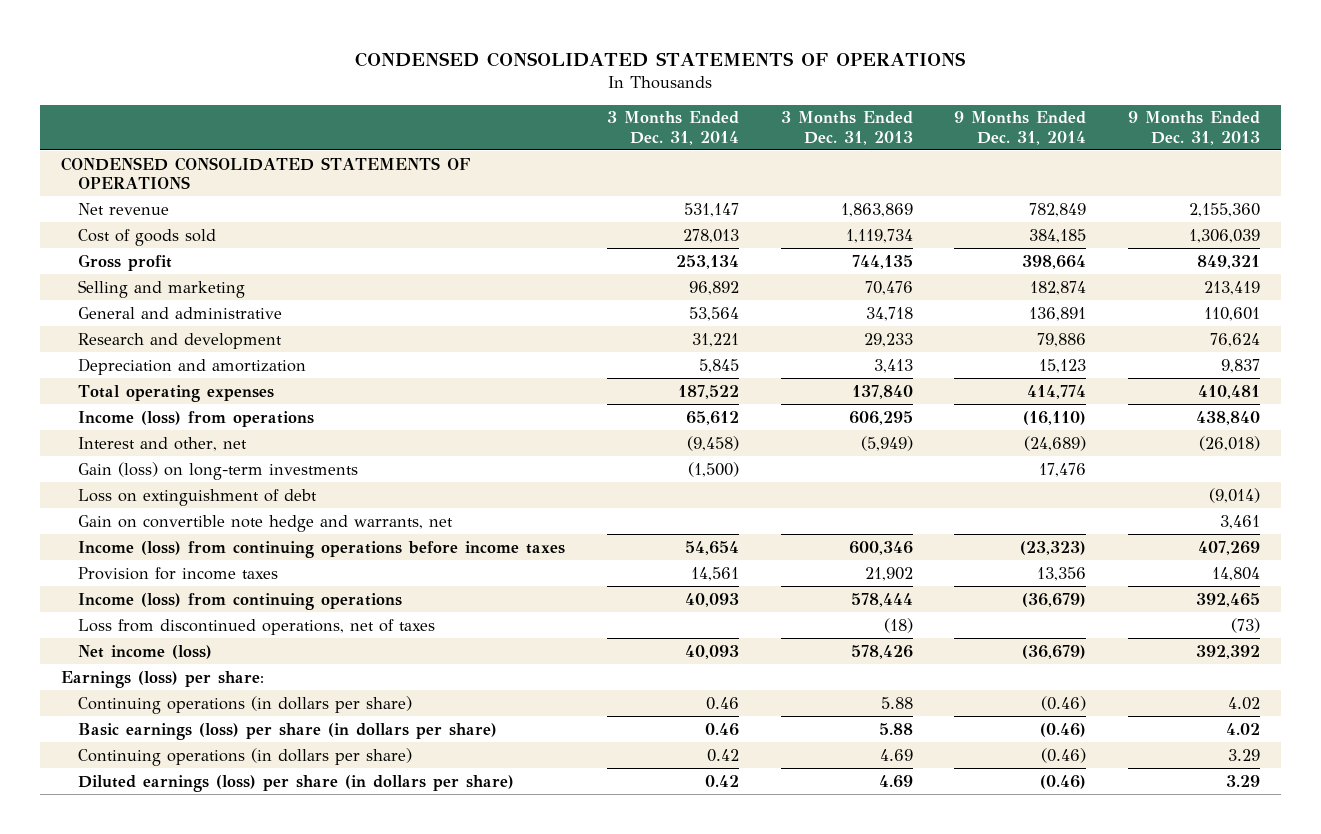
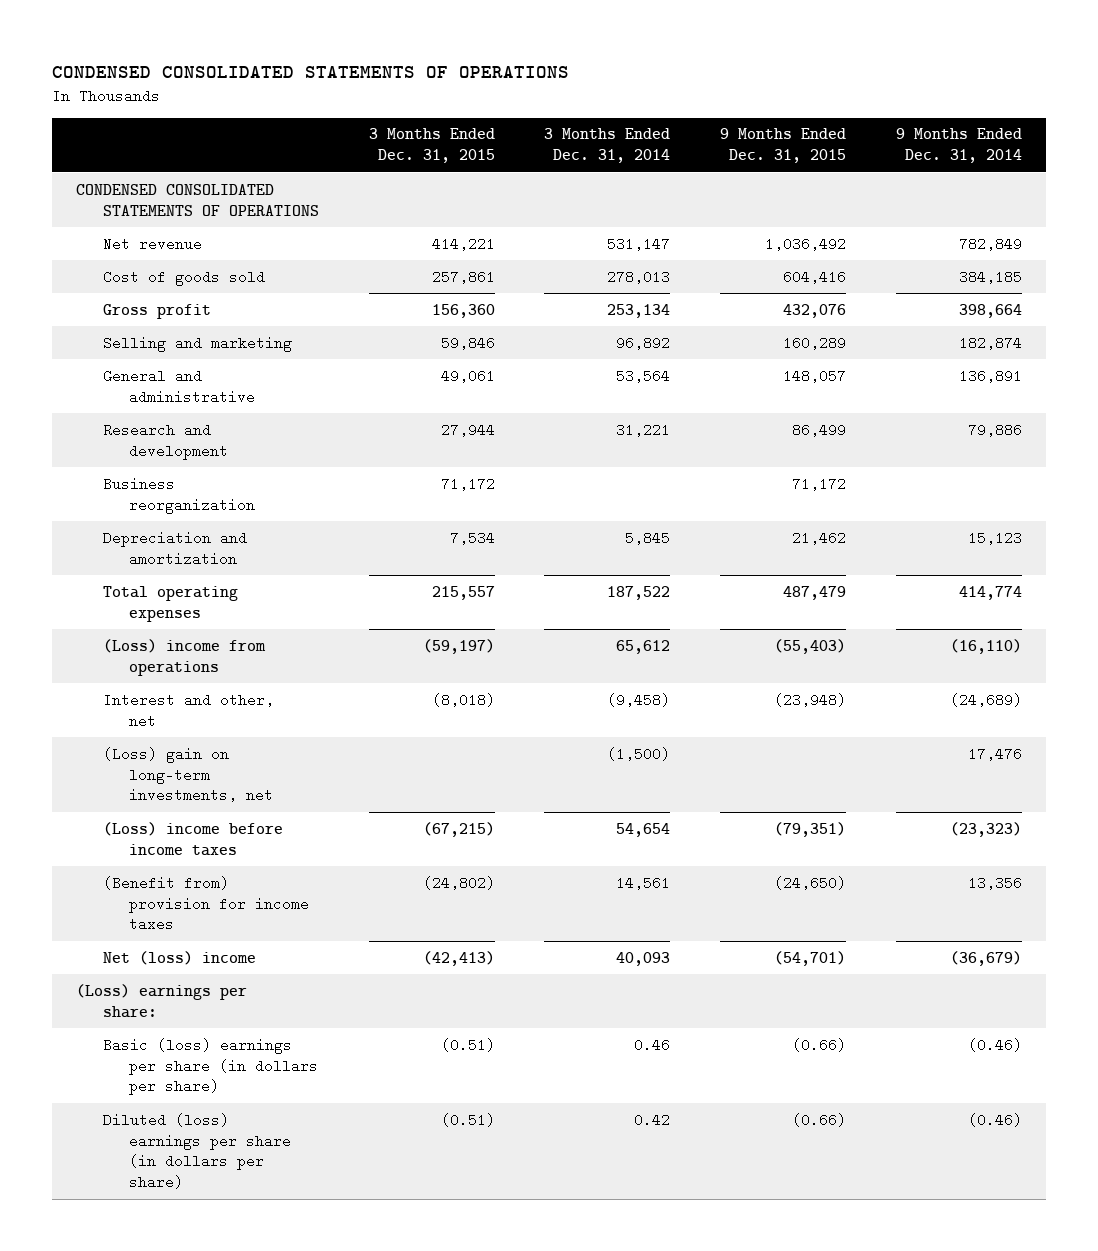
- | 3 Months Ended Dec. 31, 2014 | 3 Months Ended Dec. 31, 2013 | 9 Months Ended Dec. 31, 2014 | 9 Months Ended Dec. 31, 2013
+ | 3 Months Ended Dec. 31, 2015 | 3 Months Ended Dec. 31, 2014 | 9 Months Ended Dec. 31, 2015 | 9 Months Ended Dec. 31, 2014
+ Business reorganization | 71,172 | | 71,172 |
- Income (loss) from operations | 65,612 | 606,295 | (16,110) | 438,840
+ (Loss) income from operations | (59,197) | 65,612 | (55,403) | (16,110)
- Gain (loss) on long-term investments | (1,500) | | 17,476 |
- Loss on extinguishment of debt | | | | (9,014)
- Gain on convertible note hedge and warrants, net | | | | 3,461
- Income (loss) from continuing operations before income taxes | 54,654 | 600,346 | (23,323) | 407,269
- Provision for income taxes | 14,561 | 21,902 | 13,356 | 14,804
- Income (loss) from continuing operations | 40,093 | 578,444 | (36,679) | 392,465
- Loss from discontinued operations, net of taxes | | (18) | | (73)
- Net income (loss) | 40,093 | 578,426 | (36,679) | 392,392
- Earnings (loss) per share:
- Continuing operations (in dollars per share) | 0.46 | 5.88 | (0.46) | 4.02
- Basic earnings (loss) per share (in dollars per share) | 0.46 | 5.88 | (0.46) | 4.02
- Continuing operations (in dollars per share) | 0.42 | 4.69 | (0.46) | 3.29
- Diluted earnings (loss) per share (in dollars per share) | 0.42 | 4.69 | (0.46) | 3.29
+ (Loss) gain on long-term investments, net | | (1,500) | | 17,476
+ (Loss) income before income taxes | (67,215) | 54,654 | (79,351) | (23,323)
+ (Benefit from) provision for income taxes | (24,802) | 14,561 | (24,650) | 13,356
+ Net (loss) income | (42,413) | 40,093 | (54,701) | (36,679)
+ (Loss) earnings per share:
+ Basic (loss) earnings per share (in dollars per share) | (0.51) | 0.46 | (0.66) | (0.46)
+ Diluted (loss) earnings per share (in dollars per share) | (0.51) | 0.42 | (0.66) | (0.46)

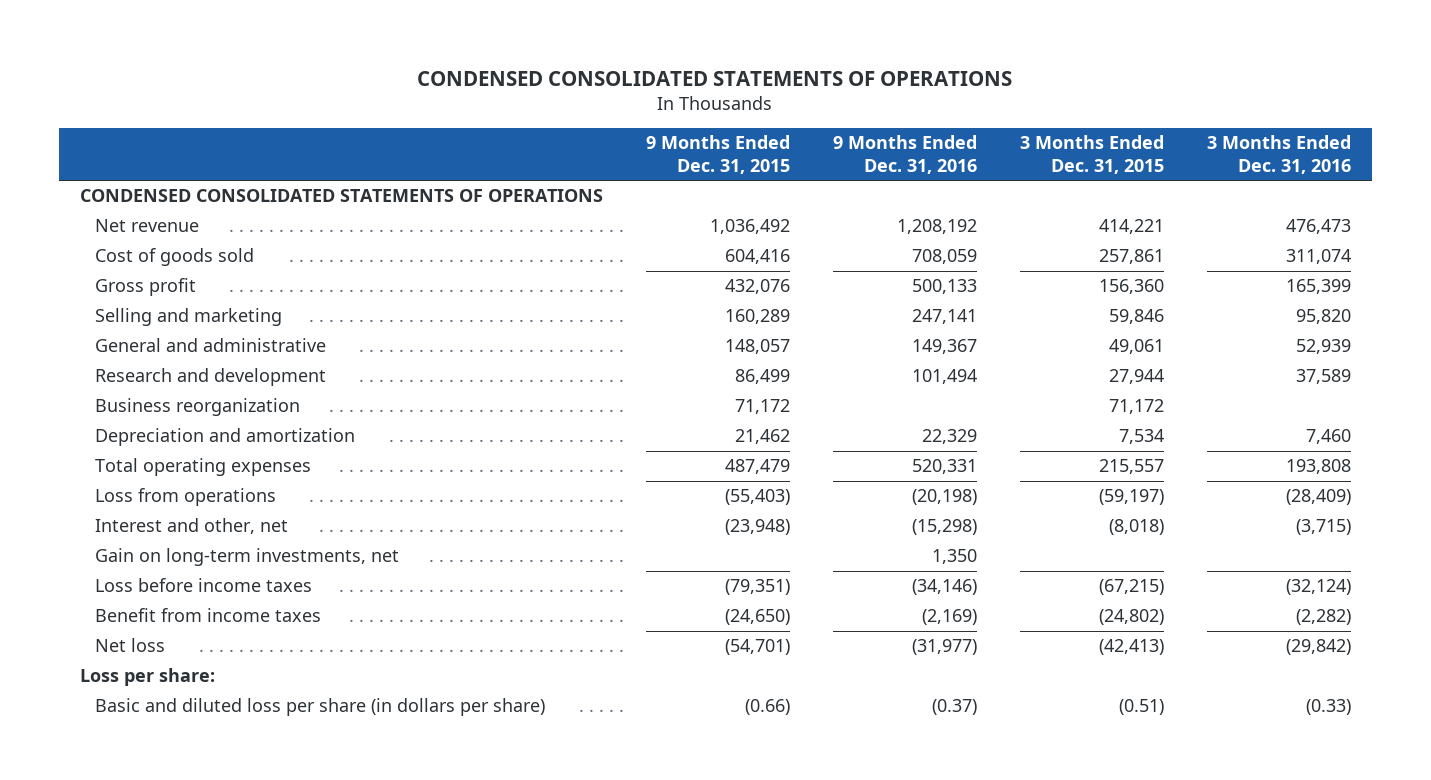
- | 3 Months Ended Dec. 31, 2015 | 3 Months Ended Dec. 31, 2014 | 9 Months Ended Dec. 31, 2015 | 9 Months Ended Dec. 31, 2014
+ | 9 Months Ended Dec. 31, 2015 | 9 Months Ended Dec. 31, 2016 | 3 Months Ended Dec. 31, 2015 | 3 Months Ended Dec. 31, 2016
- (Loss) income from operations | (59,197) | 65,612 | (55,403) | (16,110)
+ Loss from operations | (55,403) | (20,198) | (59,197) | (28,409)
- (Loss) gain on long-term investments, net | | (1,500) | | 17,476
- (Loss) income before income taxes | (67,215) | 54,654 | (79,351) | (23,323)
- (Benefit from) provision for income taxes | (24,802) | 14,561 | (24,650) | 13,356
- Net (loss) income | (42,413) | 40,093 | (54,701) | (36,679)
- (Loss) earnings per share:
- Basic (loss) earnings per share (in dollars per share) | (0.51) | 0.46 | (0.66) | (0.46)
- Diluted (loss) earnings per share (in dollars per share) | (0.51) | 0.42 | (0.66) | (0.46)
+ Gain on long-term investments, net | | 1,350 | |
+ Loss before income taxes | (79,351) | (34,146) | (67,215) | (32,124)
+ Benefit from income taxes | (24,650) | (2,169) | (24,802) | (2,282)
+ Net loss | (54,701) | (31,977) | (42,413) | (29,842)
+ Loss per share:
+ Basic and diluted loss per share (in dollars per share) | (0.66) | (0.37) | (0.51) | (0.33)

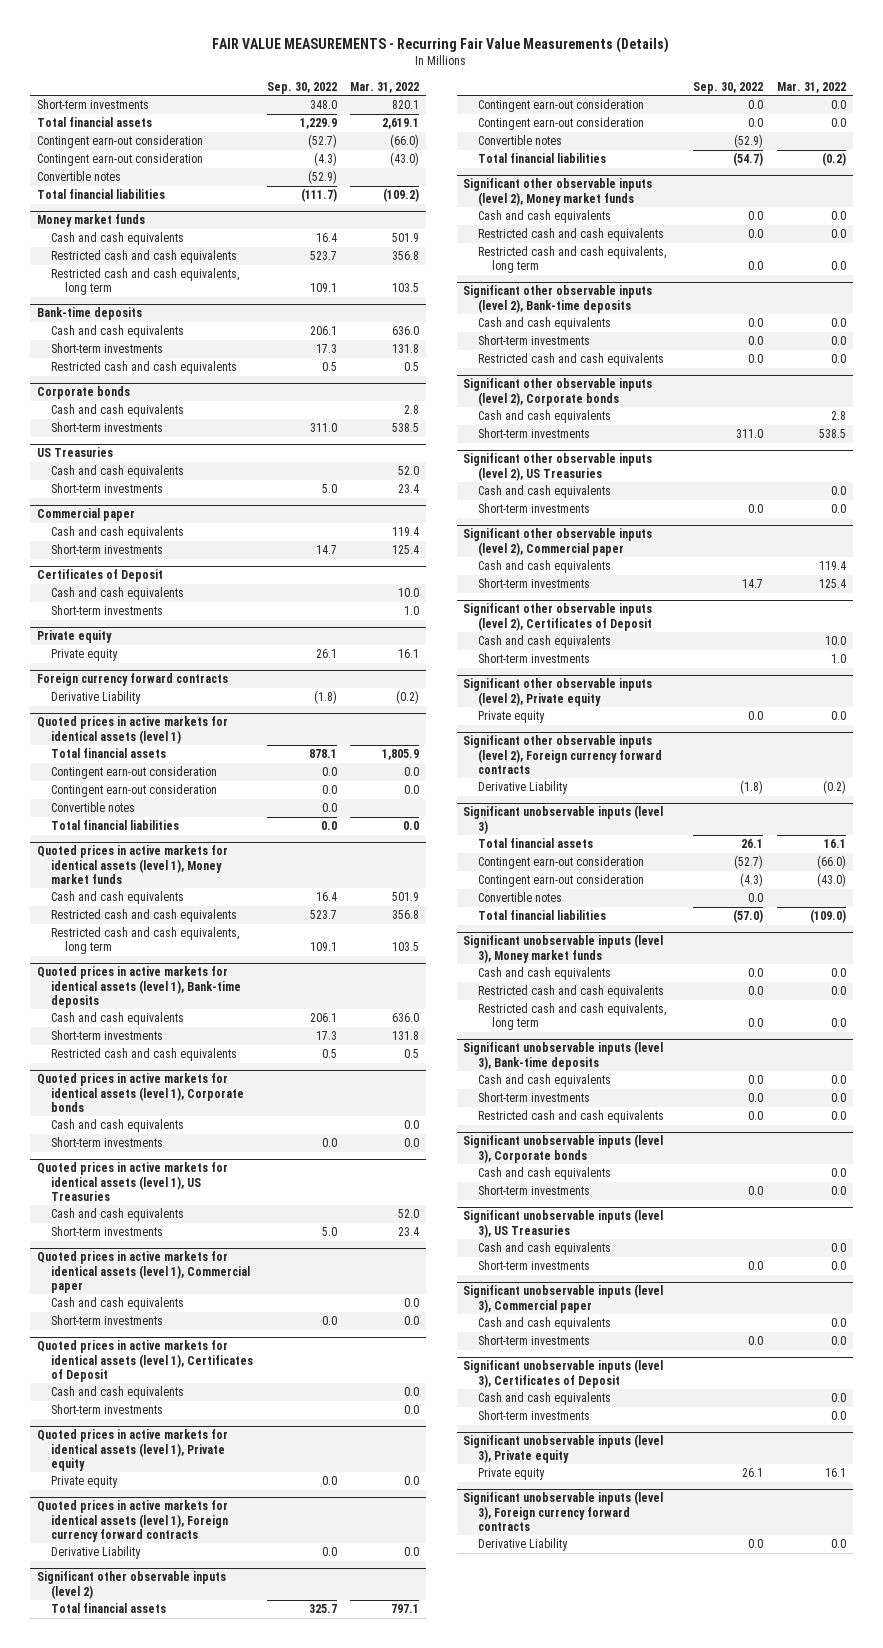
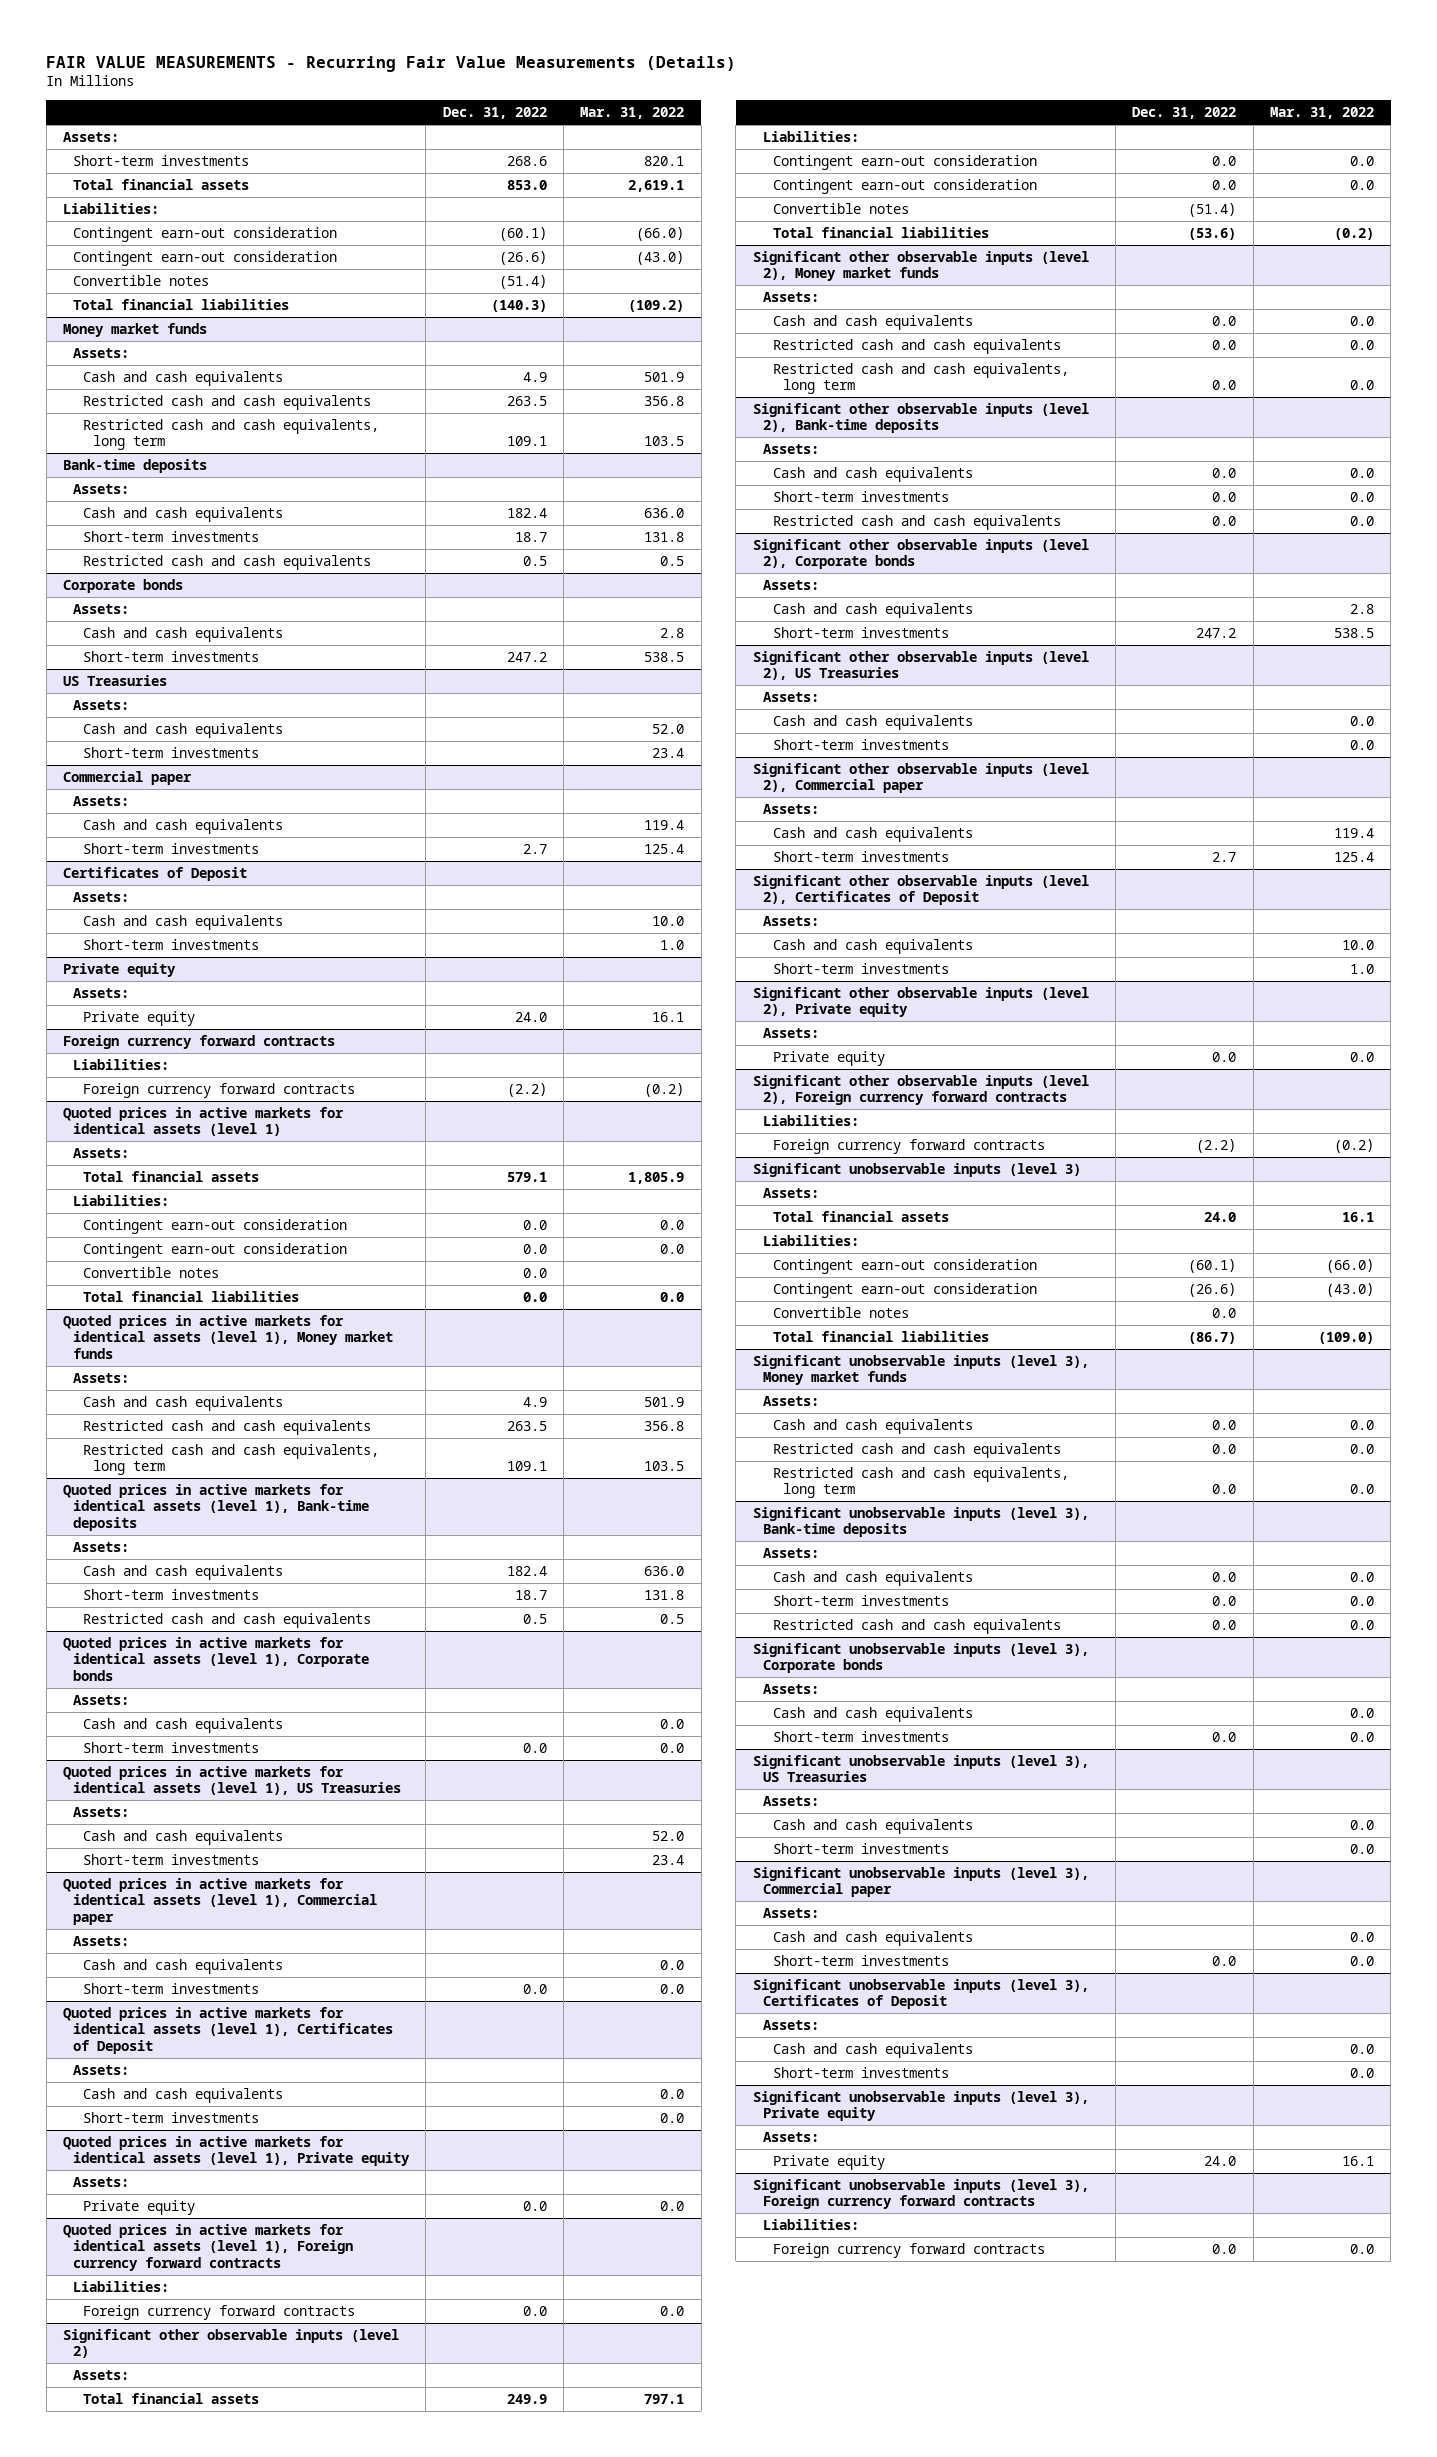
- | Sep. 30, 2022 | Mar. 31, 2022
+ | Dec. 31, 2022 | Mar. 31, 2022
+ Assets:
+ Liabilities:
@ Money market funds
+ Assets:
@ Bank-time deposits
+ Assets:
@ Corporate bonds
+ Assets:
@ US Treasuries
+ Assets:
@ Commercial paper
+ Assets:
@ Certificates of Deposit
+ Assets:
@ Private equity
+ Assets:
@ Foreign currency forward contracts
- Derivative Liability | (1.8) | (0.2)
+ Liabilities:
+ Foreign currency forward contracts | (2.2) | (0.2)
@ Quoted prices in active markets for identical assets (level 1)
+ Assets:
+ Liabilities:
@ Quoted prices in active markets for identical assets (level 1), Money market funds
+ Assets:
@ Quoted prices in active markets for identical assets (level 1), Bank-time deposits
+ Assets:
@ Quoted prices in active markets for identical assets (level 1), Corporate bonds
+ Assets:
@ Quoted prices in active markets for identical assets (level 1), US Treasuries
+ Assets:
@ Quoted prices in active markets for identical assets (level 1), Commercial paper
+ Assets:
@ Quoted prices in active markets for identical assets (level 1), Certificates of Deposit
+ Assets:
@ Quoted prices in active markets for identical assets (level 1), Private equity
+ Assets:
@ Quoted prices in active markets for identical assets (level 1), Foreign currency forward contracts
- Derivative Liability | 0.0 | 0.0
+ Liabilities:
+ Foreign currency forward contracts | 0.0 | 0.0
@ Significant other observable inputs (level 2)
+ Assets:
+ Liabilities:
@ Significant other observable inputs (level 2), Money market funds
+ Assets:
@ Significant other observable inputs (level 2), Bank-time deposits
+ Assets:
@ Significant other observable inputs (level 2), Corporate bonds
+ Assets:
@ Significant other observable inputs (level 2), US Treasuries
+ Assets:
@ Significant other observable inputs (level 2), Commercial paper
+ Assets:
@ Significant other observable inputs (level 2), Certificates of Deposit
+ Assets:
@ Significant other observable inputs (level 2), Private equity
+ Assets:
@ Significant other observable inputs (level 2), Foreign currency forward contracts
- Derivative Liability | (1.8) | (0.2)
+ Liabilities:
+ Foreign currency forward contracts | (2.2) | (0.2)
@ Significant unobservable inputs (level 3)
+ Assets:
+ Liabilities:
@ Significant unobservable inputs (level 3), Money market funds
+ Assets:
@ Significant unobservable inputs (level 3), Bank-time deposits
+ Assets:
@ Significant unobservable inputs (level 3), Corporate bonds
+ Assets:
@ Significant unobservable inputs (level 3), US Treasuries
+ Assets:
@ Significant unobservable inputs (level 3), Commercial paper
+ Assets:
@ Significant unobservable inputs (level 3), Certificates of Deposit
+ Assets:
@ Significant unobservable inputs (level 3), Private equity
+ Assets:
@ Significant unobservable inputs (level 3), Foreign currency forward contracts
- Derivative Liability | 0.0 | 0.0
+ Liabilities:
+ Foreign currency forward contracts | 0.0 | 0.0

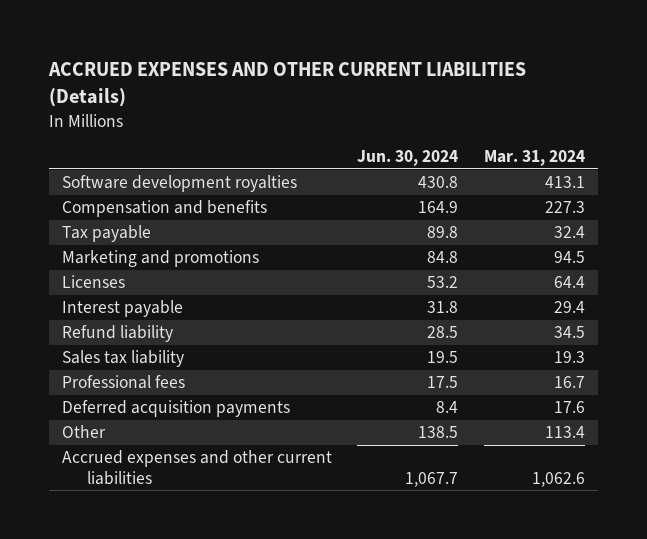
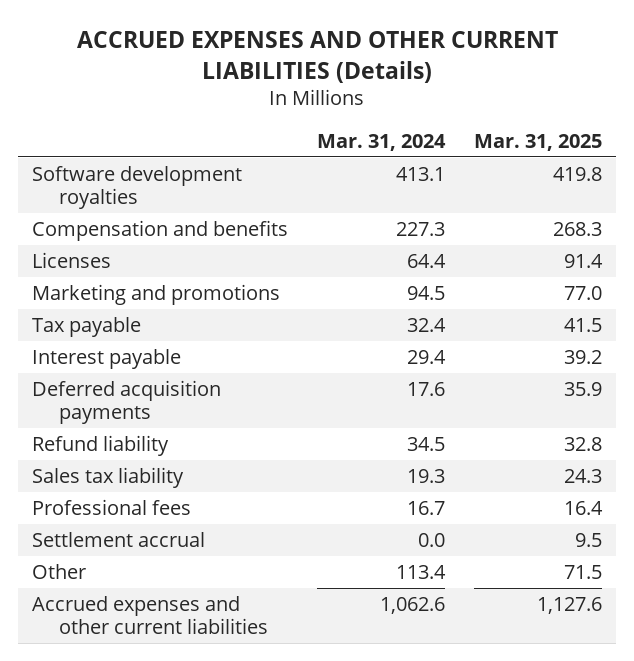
- | Jun. 30, 2024 | Mar. 31, 2024
+ | Mar. 31, 2024 | Mar. 31, 2025
moved down: Marketing and promotions | 94.5 | 77.0
moved down: Tax payable | 32.4 | 41.5
moved up: Deferred acquisition payments | 17.6 | 35.9
+ Settlement accrual | 0.0 | 9.5

